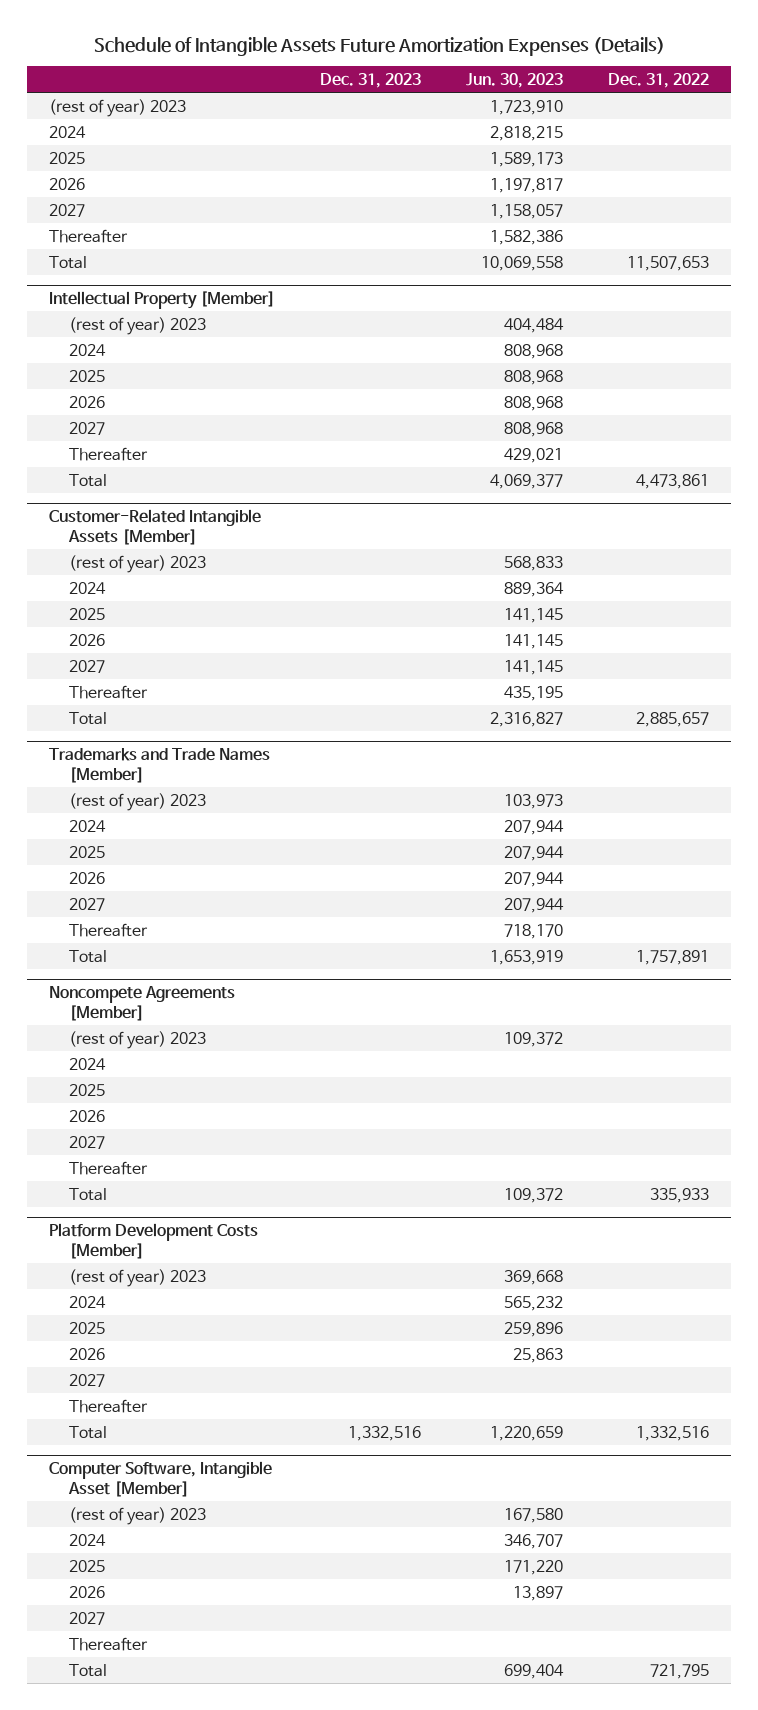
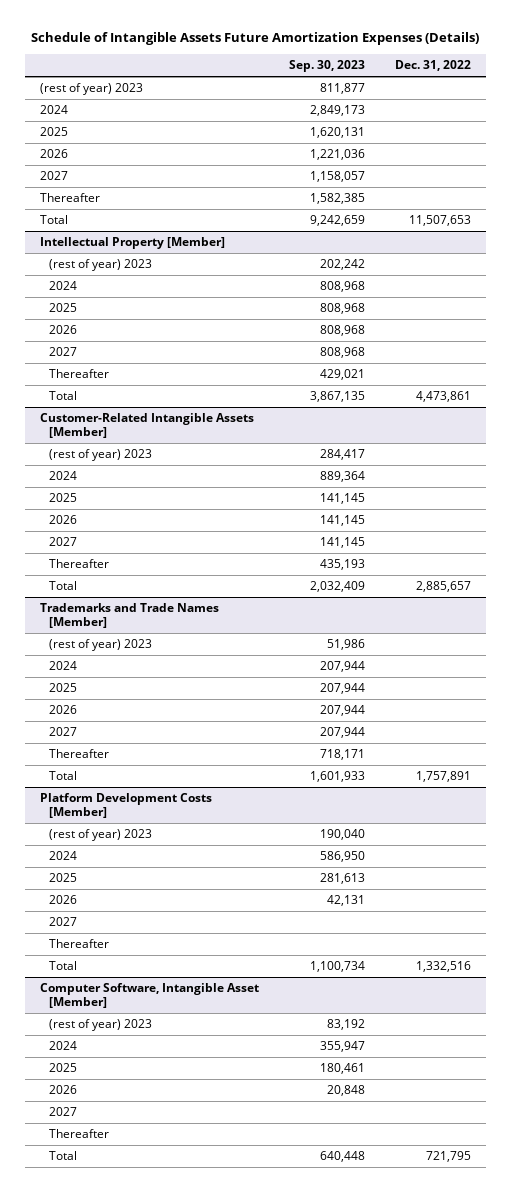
- | Dec. 31, 2023 | Jun. 30, 2023 | Dec. 31, 2022
+ | Sep. 30, 2023 | Dec. 31, 2022
- Noncompete Agreements [Member]
- (rest of year) 2023 | | 109,372 |
- 2024
- 2025
- 2026
- 2027
- Thereafter
- Total | | 109,372 | 335,933

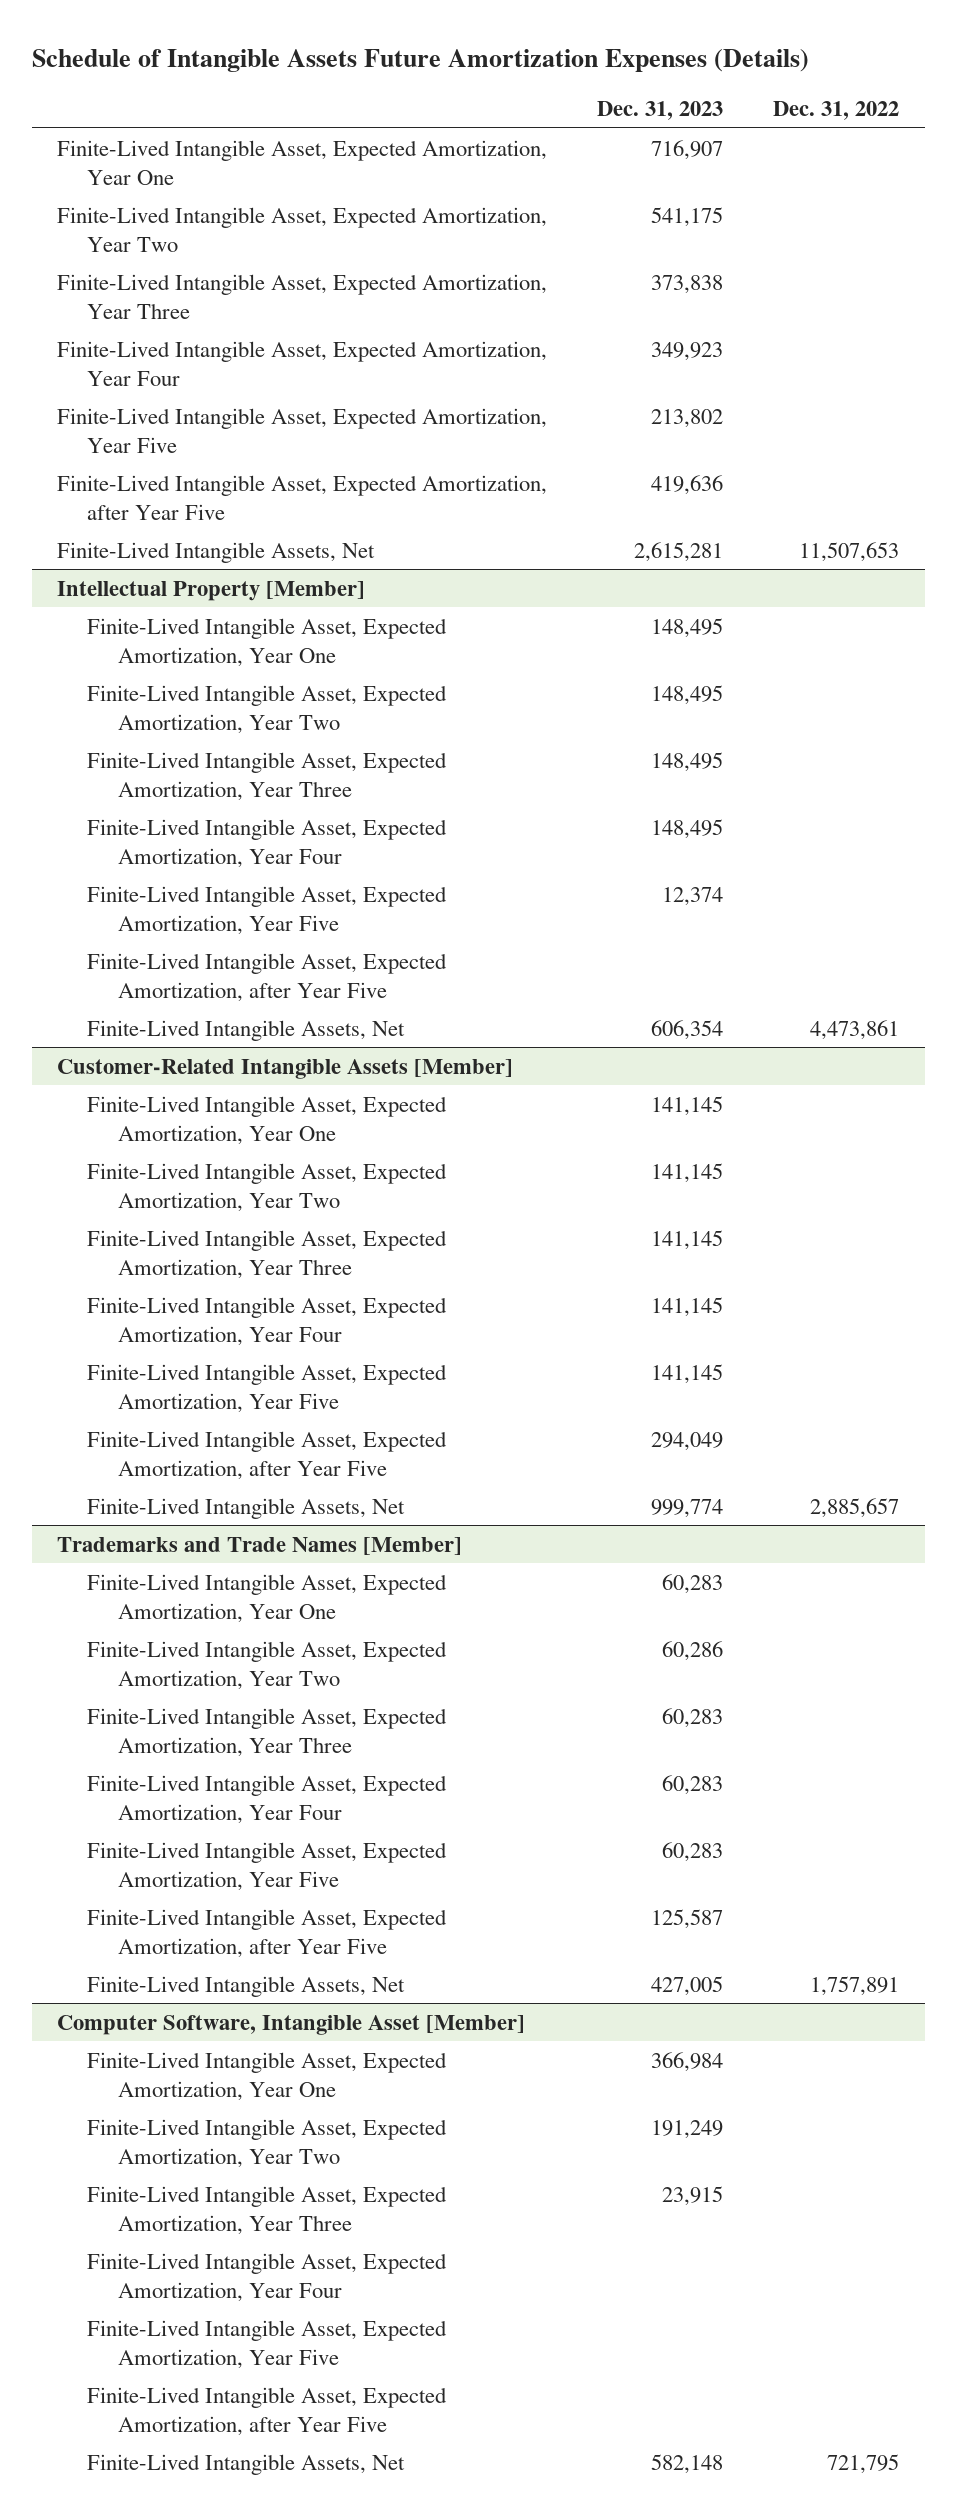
- | Sep. 30, 2023 | Dec. 31, 2022
+ | Dec. 31, 2023 | Dec. 31, 2022
- (rest of year) 2023 | 811,877 |
- 2024 | 2,849,173 |
- 2025 | 1,620,131 |
- 2026 | 1,221,036 |
- 2027 | 1,158,057 |
- Thereafter | 1,582,385 |
- Total | 9,242,659 | 11,507,653
+ Finite-Lived Intangible Asset, Expected Amortization, Year One | 716,907 |
+ Finite-Lived Intangible Asset, Expected Amortization, Year Two | 541,175 |
+ Finite-Lived Intangible Asset, Expected Amortization, Year Three | 373,838 |
+ Finite-Lived Intangible Asset, Expected Amortization, Year Four | 349,923 |
+ Finite-Lived Intangible Asset, Expected Amortization, Year Five | 213,802 |
+ Finite-Lived Intangible Asset, Expected Amortization, after Year Five | 419,636 |
+ Finite-Lived Intangible Assets, Net | 2,615,281 | 11,507,653
@ Intellectual Property [Member]
- (rest of year) 2023 | 202,242 |
- 2024 | 808,968 |
- 2025 | 808,968 |
- 2026 | 808,968 |
- 2027 | 808,968 |
- Thereafter | 429,021 |
- Total | 3,867,135 | 4,473,861
+ Finite-Lived Intangible Asset, Expected Amortization, Year One | 148,495 |
+ Finite-Lived Intangible Asset, Expected Amortization, Year Two | 148,495 |
+ Finite-Lived Intangible Asset, Expected Amortization, Year Three | 148,495 |
+ Finite-Lived Intangible Asset, Expected Amortization, Year Four | 148,495 |
+ Finite-Lived Intangible Asset, Expected Amortization, Year Five | 12,374 |
+ Finite-Lived Intangible Asset, Expected Amortization, after Year Five
+ Finite-Lived Intangible Assets, Net | 606,354 | 4,473,861
@ Customer-Related Intangible Assets [Member]
- (rest of year) 2023 | 284,417 |
- 2024 | 889,364 |
- 2025 | 141,145 |
- 2026 | 141,145 |
- 2027 | 141,145 |
- Thereafter | 435,193 |
- Total | 2,032,409 | 2,885,657
+ Finite-Lived Intangible Asset, Expected Amortization, Year One | 141,145 |
+ Finite-Lived Intangible Asset, Expected Amortization, Year Two | 141,145 |
+ Finite-Lived Intangible Asset, Expected Amortization, Year Three | 141,145 |
+ Finite-Lived Intangible Asset, Expected Amortization, Year Four | 141,145 |
+ Finite-Lived Intangible Asset, Expected Amortization, Year Five | 141,145 |
+ Finite-Lived Intangible Asset, Expected Amortization, after Year Five | 294,049 |
+ Finite-Lived Intangible Assets, Net | 999,774 | 2,885,657
@ Trademarks and Trade Names [Member]
- (rest of year) 2023 | 51,986 |
- 2024 | 207,944 |
- 2025 | 207,944 |
- 2026 | 207,944 |
- 2027 | 207,944 |
- Thereafter | 718,171 |
- Total | 1,601,933 | 1,757,891
- Platform Development Costs [Member]
- (rest of year) 2023 | 190,040 |
- 2024 | 586,950 |
- 2025 | 281,613 |
- 2026 | 42,131 |
- 2027
- Thereafter
- Total | 1,100,734 | 1,332,516
@ Trademarks and Trade Names [Member]
+ Finite-Lived Intangible Asset, Expected Amortization, Year One | 60,283 |
+ Finite-Lived Intangible Asset, Expected Amortization, Year Two | 60,286 |
+ Finite-Lived Intangible Asset, Expected Amortization, Year Three | 60,283 |
+ Finite-Lived Intangible Asset, Expected Amortization, Year Four | 60,283 |
+ Finite-Lived Intangible Asset, Expected Amortization, Year Five | 60,283 |
+ Finite-Lived Intangible Asset, Expected Amortization, after Year Five | 125,587 |
+ Finite-Lived Intangible Assets, Net | 427,005 | 1,757,891
@ Computer Software, Intangible Asset [Member]
- (rest of year) 2023 | 83,192 |
- 2024 | 355,947 |
- 2025 | 180,461 |
- 2026 | 20,848 |
- 2027
- Thereafter
- Total | 640,448 | 721,795
+ Finite-Lived Intangible Asset, Expected Amortization, Year One | 366,984 |
+ Finite-Lived Intangible Asset, Expected Amortization, Year Two | 191,249 |
+ Finite-Lived Intangible Asset, Expected Amortization, Year Three | 23,915 |
+ Finite-Lived Intangible Asset, Expected Amortization, Year Four
+ Finite-Lived Intangible Asset, Expected Amortization, Year Five
+ Finite-Lived Intangible Asset, Expected Amortization, after Year Five
+ Finite-Lived Intangible Assets, Net | 582,148 | 721,795

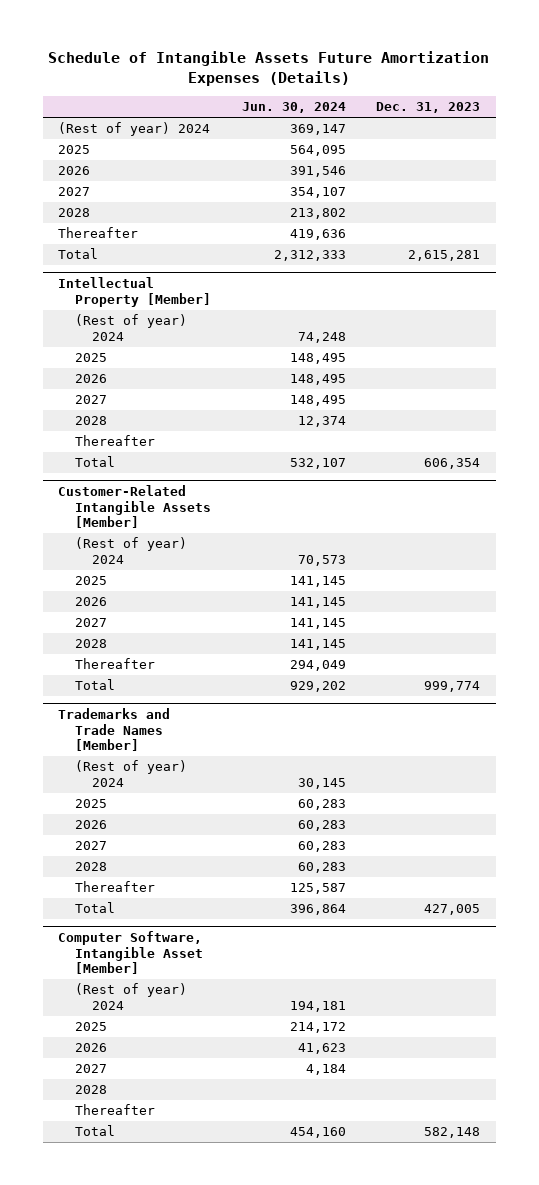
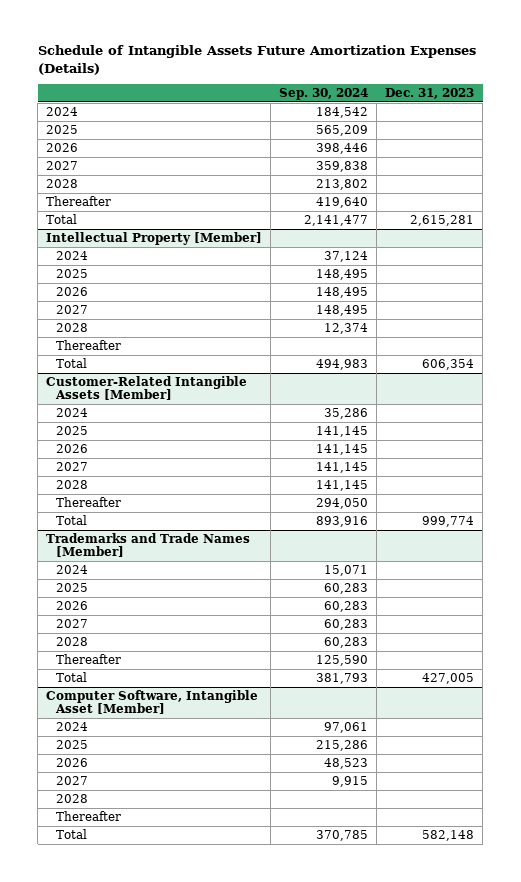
- | Jun. 30, 2024 | Dec. 31, 2023
+ | Sep. 30, 2024 | Dec. 31, 2023
- (Rest of year) 2024 | 369,147 |
+ 2024 | 184,542 |
@ Intellectual Property [Member]
- (Rest of year) 2024 | 74,248 |
+ 2024 | 37,124 |
@ Customer-Related Intangible Assets [Member]
- (Rest of year) 2024 | 70,573 |
+ 2024 | 35,286 |
@ Trademarks and Trade Names [Member]
- (Rest of year) 2024 | 30,145 |
+ 2024 | 15,071 |
@ Computer Software, Intangible Asset [Member]
- (Rest of year) 2024 | 194,181 |
+ 2024 | 97,061 |

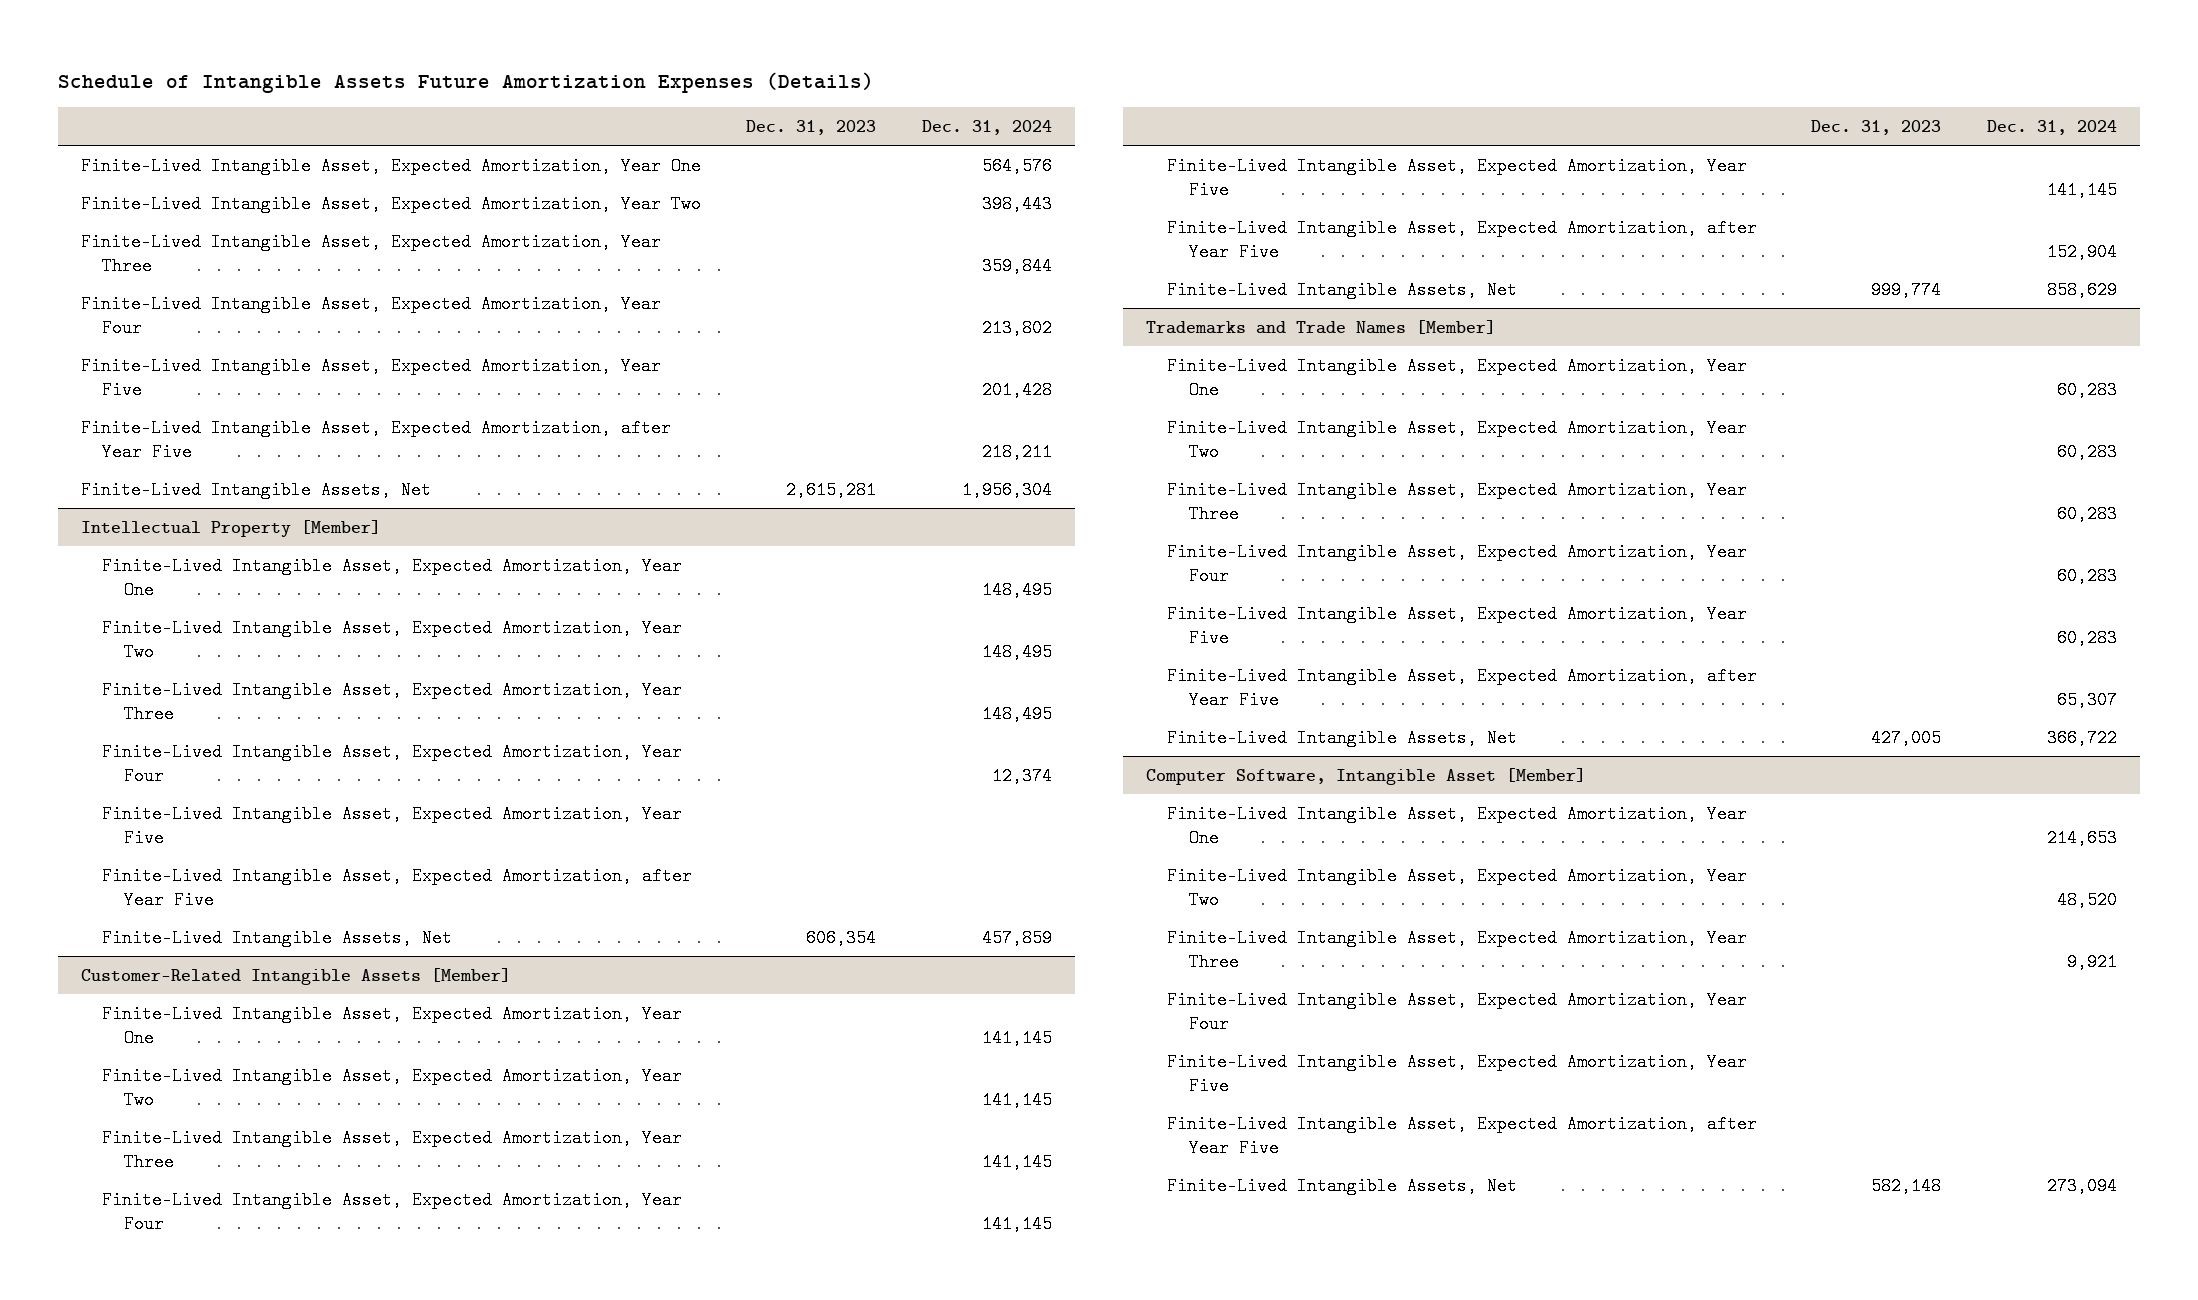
- | Sep. 30, 2024 | Dec. 31, 2023
+ | Dec. 31, 2023 | Dec. 31, 2024
- 2024 | 184,542 |
- 2025 | 565,209 |
- 2026 | 398,446 |
- 2027 | 359,838 |
- 2028 | 213,802 |
- Thereafter | 419,640 |
- Total | 2,141,477 | 2,615,281
+ Finite-Lived Intangible Asset, Expected Amortization, Year One | | 564,576
+ Finite-Lived Intangible Asset, Expected Amortization, Year Two | | 398,443
+ Finite-Lived Intangible Asset, Expected Amortization, Year Three | | 359,844
+ Finite-Lived Intangible Asset, Expected Amortization, Year Four | | 213,802
+ Finite-Lived Intangible Asset, Expected Amortization, Year Five | | 201,428
+ Finite-Lived Intangible Asset, Expected Amortization, after Year Five | | 218,211
+ Finite-Lived Intangible Assets, Net | 2,615,281 | 1,956,304
@ Intellectual Property [Member]
- 2024 | 37,124 |
- 2025 | 148,495 |
- 2026 | 148,495 |
- 2027 | 148,495 |
- 2028 | 12,374 |
- Thereafter
- Total | 494,983 | 606,354
+ Finite-Lived Intangible Asset, Expected Amortization, Year One | | 148,495
+ Finite-Lived Intangible Asset, Expected Amortization, Year Two | | 148,495
+ Finite-Lived Intangible Asset, Expected Amortization, Year Three | | 148,495
+ Finite-Lived Intangible Asset, Expected Amortization, Year Four | | 12,374
+ Finite-Lived Intangible Asset, Expected Amortization, Year Five
+ Finite-Lived Intangible Asset, Expected Amortization, after Year Five
+ Finite-Lived Intangible Assets, Net | 606,354 | 457,859
@ Customer-Related Intangible Assets [Member]
- 2024 | 35,286 |
- 2025 | 141,145 |
- 2026 | 141,145 |
- 2027 | 141,145 |
- 2028 | 141,145 |
- Thereafter | 294,050 |
- Total | 893,916 | 999,774
+ Finite-Lived Intangible Asset, Expected Amortization, Year One | | 141,145
+ Finite-Lived Intangible Asset, Expected Amortization, Year Two | | 141,145
+ Finite-Lived Intangible Asset, Expected Amortization, Year Three | | 141,145
+ Finite-Lived Intangible Asset, Expected Amortization, Year Four | | 141,145
+ Finite-Lived Intangible Asset, Expected Amortization, Year Five | | 141,145
+ Finite-Lived Intangible Asset, Expected Amortization, after Year Five | | 152,904
+ Finite-Lived Intangible Assets, Net | 999,774 | 858,629
@ Trademarks and Trade Names [Member]
- 2024 | 15,071 |
- 2025 | 60,283 |
- 2026 | 60,283 |
- 2027 | 60,283 |
- 2028 | 60,283 |
- Thereafter | 125,590 |
- Total | 381,793 | 427,005
+ Finite-Lived Intangible Asset, Expected Amortization, Year One | | 60,283
+ Finite-Lived Intangible Asset, Expected Amortization, Year Two | | 60,283
+ Finite-Lived Intangible Asset, Expected Amortization, Year Three | | 60,283
+ Finite-Lived Intangible Asset, Expected Amortization, Year Four | | 60,283
+ Finite-Lived Intangible Asset, Expected Amortization, Year Five | | 60,283
+ Finite-Lived Intangible Asset, Expected Amortization, after Year Five | | 65,307
+ Finite-Lived Intangible Assets, Net | 427,005 | 366,722
@ Computer Software, Intangible Asset [Member]
- 2024 | 97,061 |
- 2025 | 215,286 |
- 2026 | 48,523 |
- 2027 | 9,915 |
- 2028
- Thereafter
- Total | 370,785 | 582,148
+ Finite-Lived Intangible Asset, Expected Amortization, Year One | | 214,653
+ Finite-Lived Intangible Asset, Expected Amortization, Year Two | | 48,520
+ Finite-Lived Intangible Asset, Expected Amortization, Year Three | | 9,921
+ Finite-Lived Intangible Asset, Expected Amortization, Year Four
+ Finite-Lived Intangible Asset, Expected Amortization, Year Five
+ Finite-Lived Intangible Asset, Expected Amortization, after Year Five
+ Finite-Lived Intangible Assets, Net | 582,148 | 273,094

